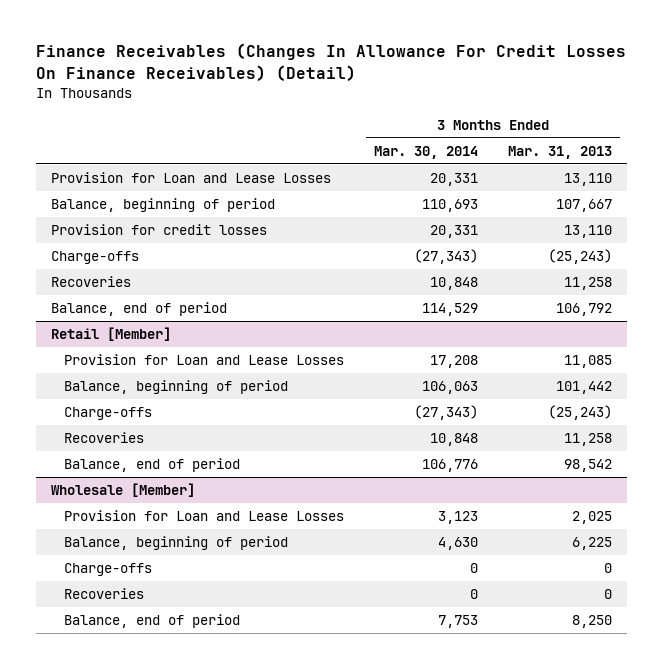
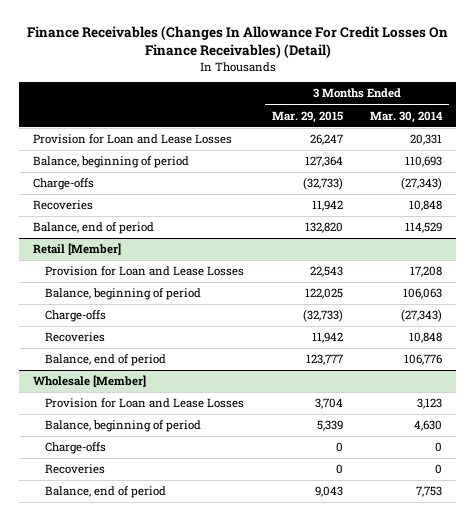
- | 3 Months Ended Mar. 30, 2014 | 3 Months Ended Mar. 31, 2013
+ | 3 Months Ended Mar. 29, 2015 | 3 Months Ended Mar. 30, 2014
- Provision for credit losses | 20,331 | 13,110

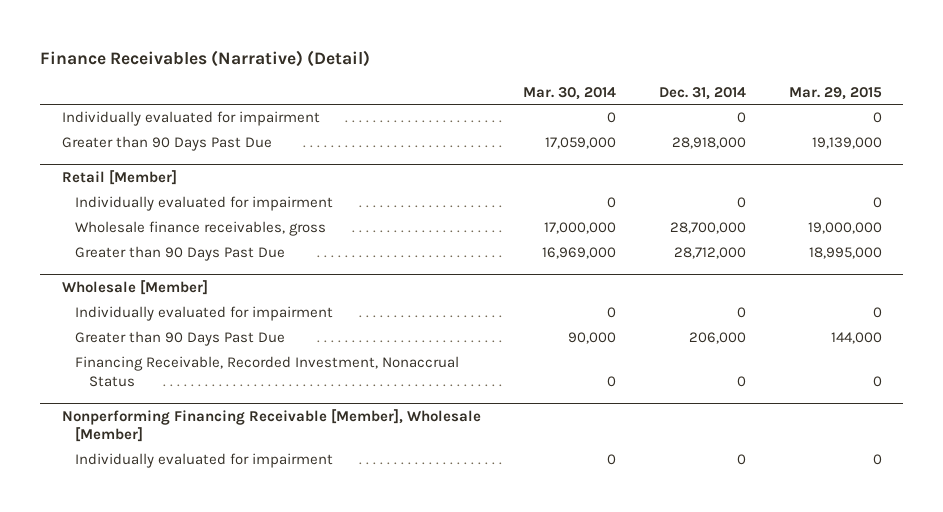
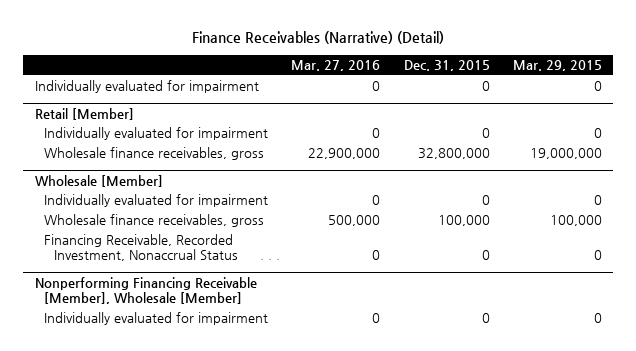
- | Mar. 30, 2014 | Dec. 31, 2014 | Mar. 29, 2015
+ | Mar. 27, 2016 | Dec. 31, 2015 | Mar. 29, 2015
- Greater than 90 Days Past Due | 17,059,000 | 28,918,000 | 19,139,000
@ Retail [Member]
- Greater than 90 Days Past Due | 16,969,000 | 28,712,000 | 18,995,000
@ Wholesale [Member]
- Greater than 90 Days Past Due | 90,000 | 206,000 | 144,000
+ Wholesale finance receivables, gross | 500,000 | 100,000 | 100,000

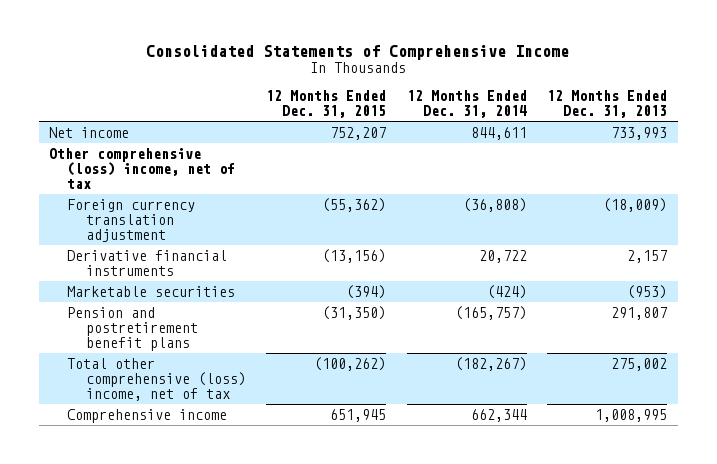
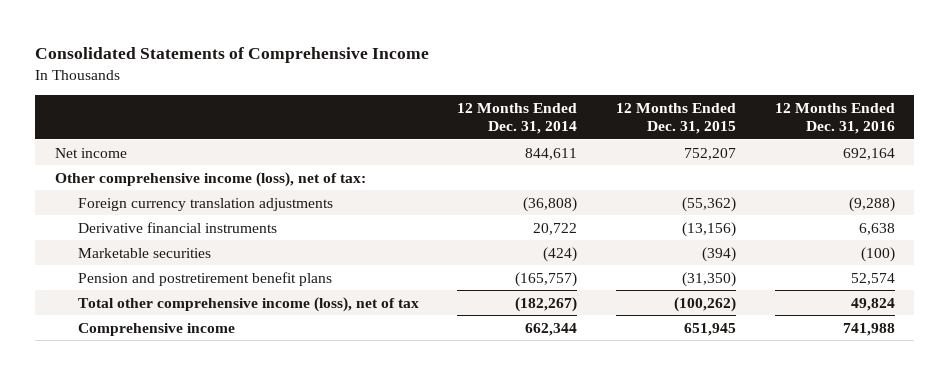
- | 12 Months Ended Dec. 31, 2015 | 12 Months Ended Dec. 31, 2014 | 12 Months Ended Dec. 31, 2013
+ | 12 Months Ended Dec. 31, 2014 | 12 Months Ended Dec. 31, 2015 | 12 Months Ended Dec. 31, 2016
- Other comprehensive (loss) income, net of tax
- Foreign currency translation adjustment | (55,362) | (36,808) | (18,009)
+ Other comprehensive income (loss), net of tax:
+ Foreign currency translation adjustments | (36,808) | (55,362) | (9,288)
- Total other comprehensive (loss) income, net of tax | (100,262) | (182,267) | 275,002
+ Total other comprehensive income (loss), net of tax | (182,267) | (100,262) | 49,824

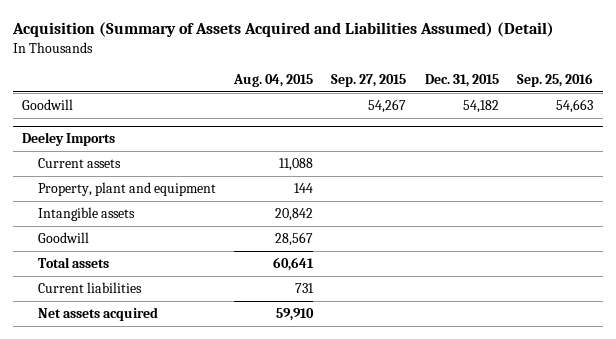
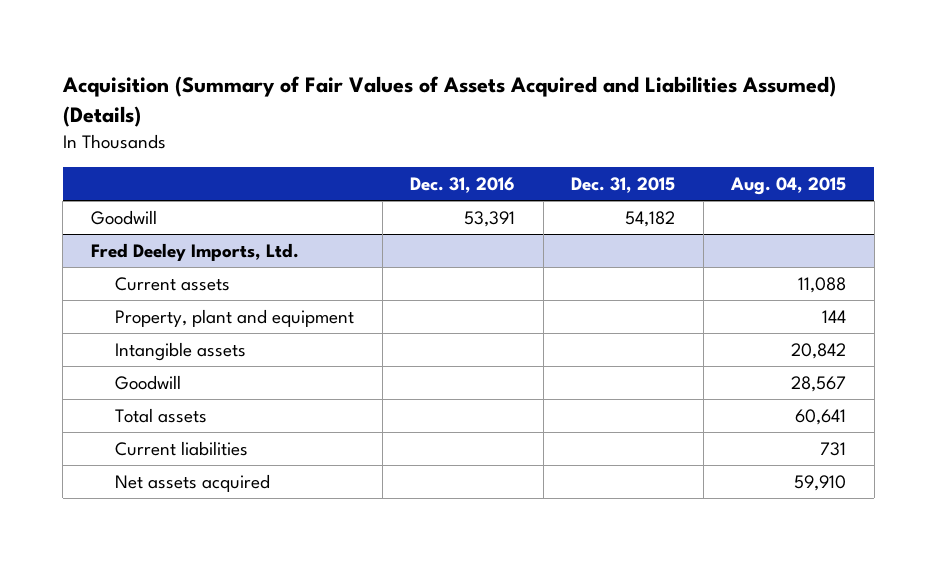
- Acquisition (Summary of Assets Acquired and Liabilities Assumed) (Detail)
+ Acquisition (Summary of Fair Values of Assets Acquired and Liabilities Assumed) (Details)
- | Aug. 04, 2015 | Sep. 27, 2015 | Dec. 31, 2015 | Sep. 25, 2016
+ | Dec. 31, 2016 | Dec. 31, 2015 | Aug. 04, 2015
- Deeley Imports
+ Fred Deeley Imports, Ltd.

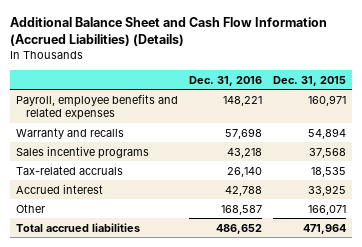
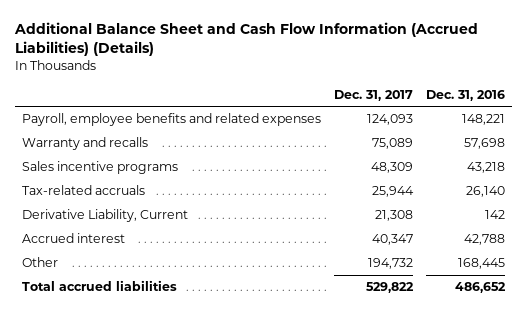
- | Dec. 31, 2016 | Dec. 31, 2015
+ | Dec. 31, 2017 | Dec. 31, 2016
+ Derivative Liability, Current | 21,308 | 142
- Other | 168,587 | 166,071
+ Other | 194,732 | 168,445

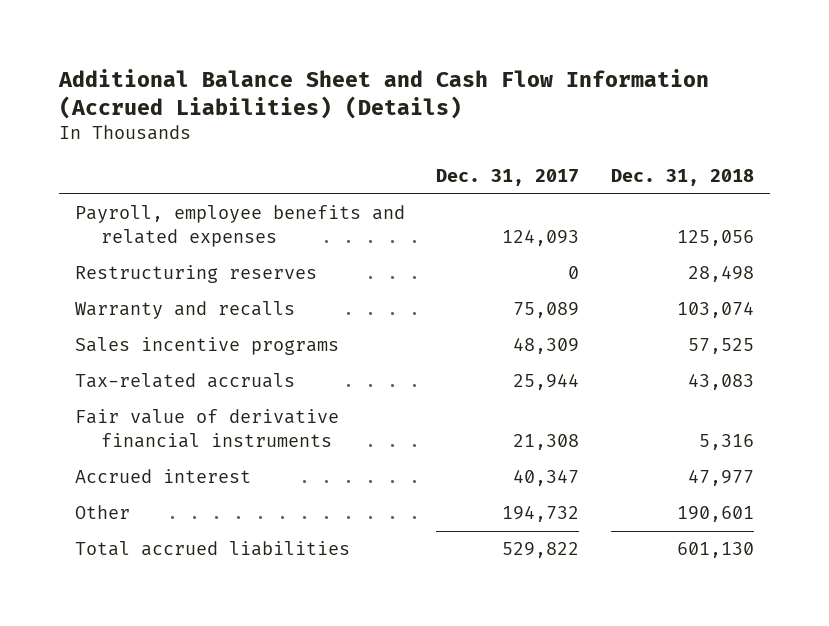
- | Dec. 31, 2017 | Dec. 31, 2016
+ | Dec. 31, 2017 | Dec. 31, 2018
+ Restructuring reserves | 0 | 28,498
- Derivative Liability, Current | 21,308 | 142
+ Fair value of derivative financial instruments | 21,308 | 5,316

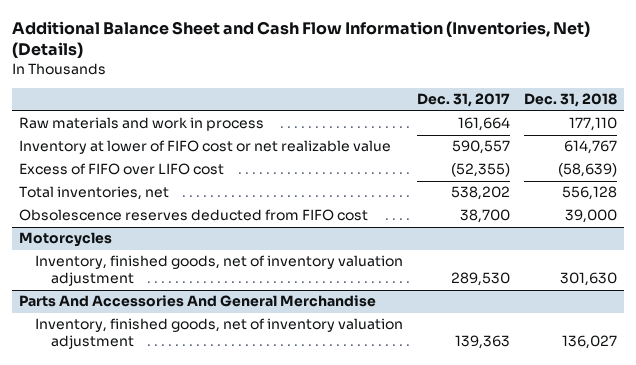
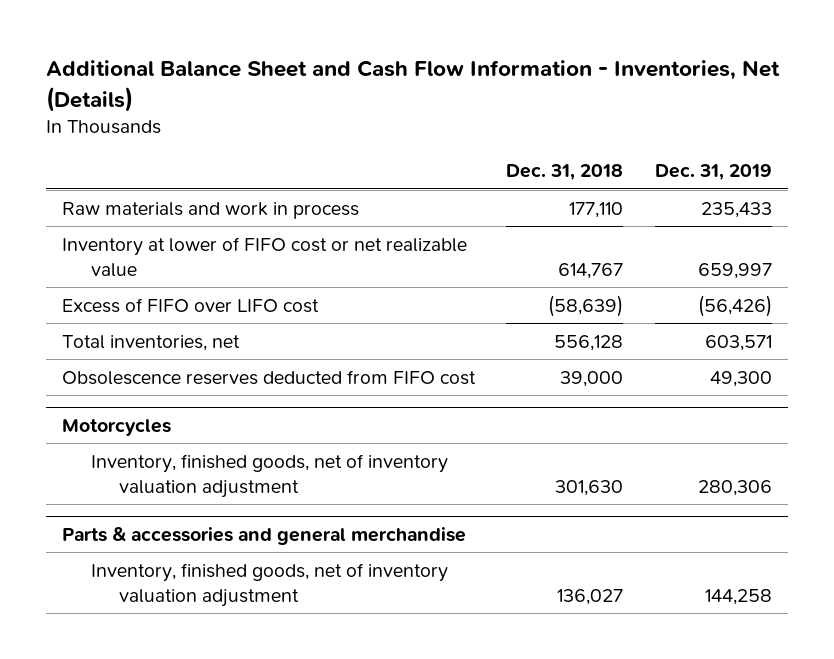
- Additional Balance Sheet and Cash Flow Information (Inventories, Net) (Details)
+ Additional Balance Sheet and Cash Flow Information - Inventories, Net (Details)
- | Dec. 31, 2017 | Dec. 31, 2018
+ | Dec. 31, 2018 | Dec. 31, 2019
- Parts And Accessories And General Merchandise
+ Parts & accessories and general merchandise

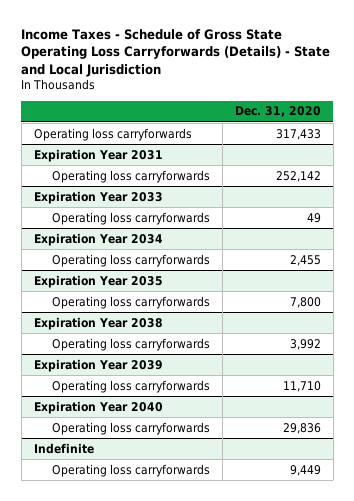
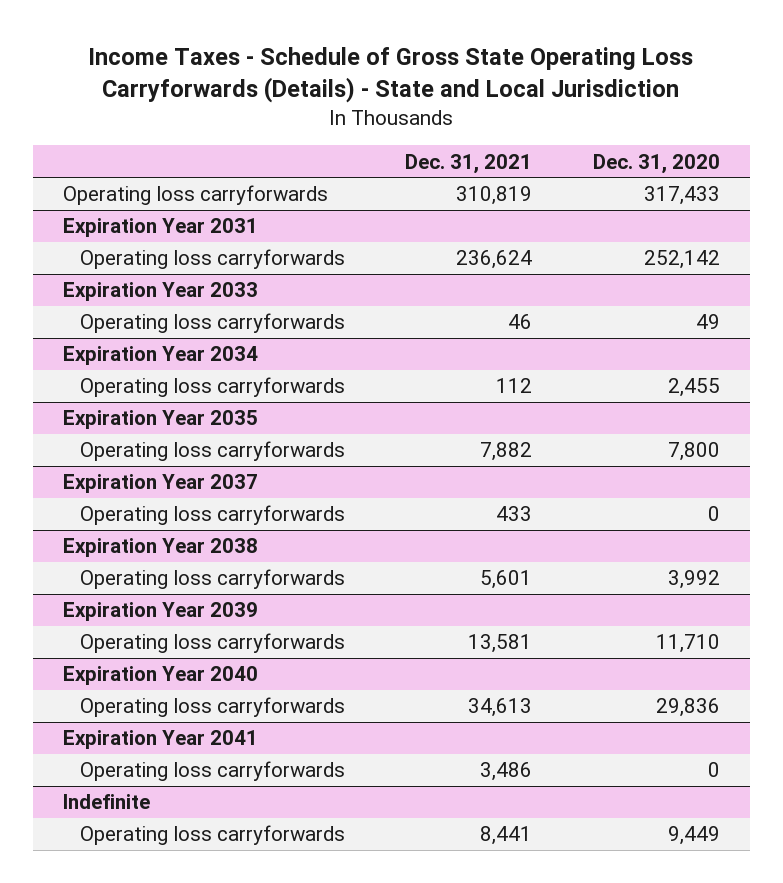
- | Dec. 31, 2020
+ | Dec. 31, 2021 | Dec. 31, 2020
+ Expiration Year 2037
+ Operating loss carryforwards | 433 | 0
+ Expiration Year 2041
+ Operating loss carryforwards | 3,486 | 0

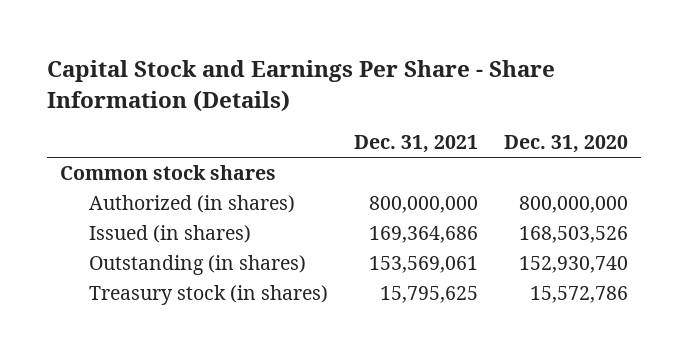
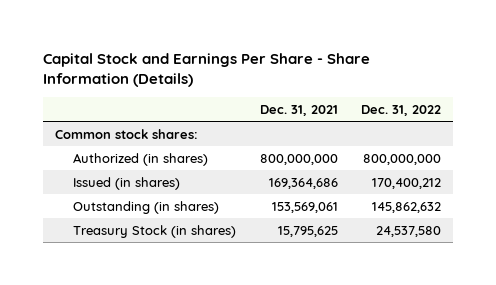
- | Dec. 31, 2021 | Dec. 31, 2020
+ | Dec. 31, 2021 | Dec. 31, 2022
- Common stock shares
+ Common stock shares:
- Treasury stock (in shares) | 15,795,625 | 15,572,786
+ Treasury Stock (in shares) | 15,795,625 | 24,537,580

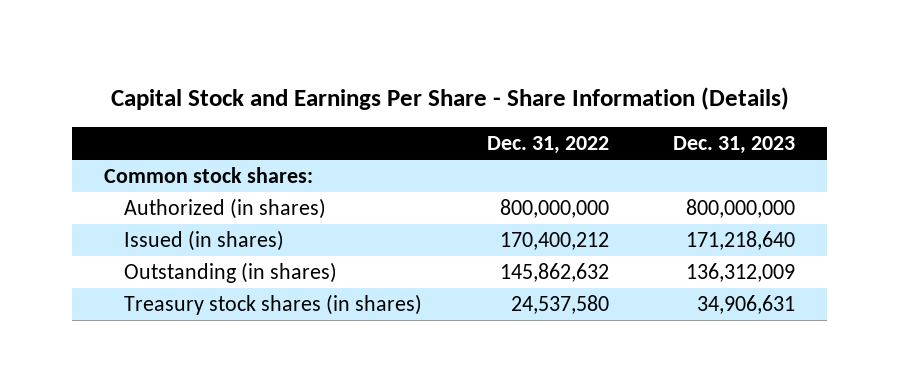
- | Dec. 31, 2021 | Dec. 31, 2022
+ | Dec. 31, 2022 | Dec. 31, 2023
- Treasury Stock (in shares) | 15,795,625 | 24,537,580
+ Treasury stock shares (in shares) | 24,537,580 | 34,906,631

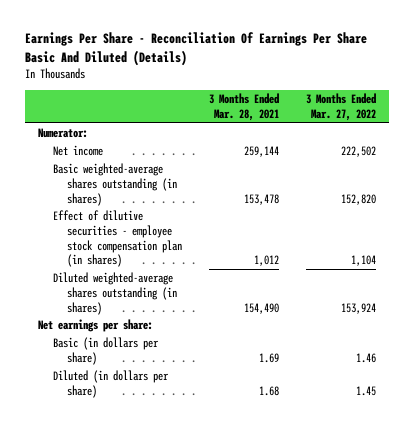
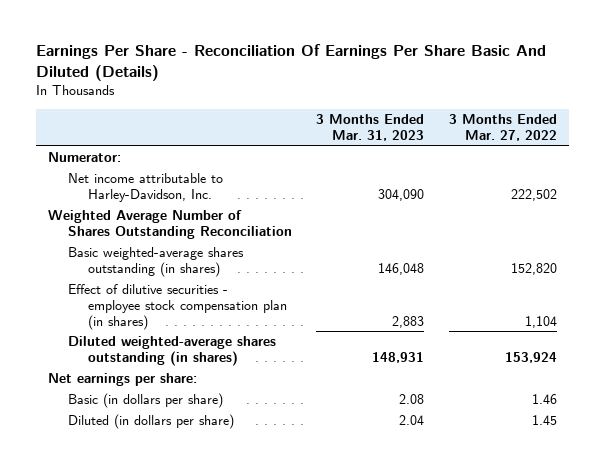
- | 3 Months Ended Mar. 28, 2021 | 3 Months Ended Mar. 27, 2022
+ | 3 Months Ended Mar. 31, 2023 | 3 Months Ended Mar. 27, 2022
- Net income | 259,144 | 222,502
+ Net income attributable to Harley-Davidson, Inc. | 304,090 | 222,502
+ Weighted Average Number of Shares Outstanding Reconciliation

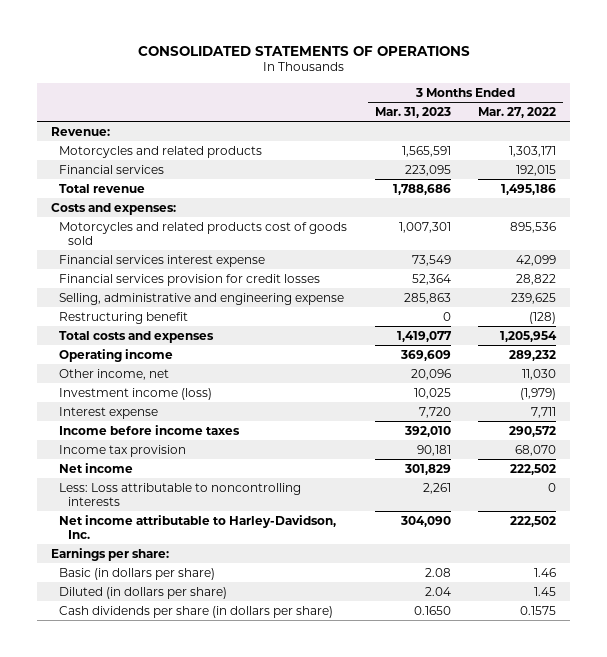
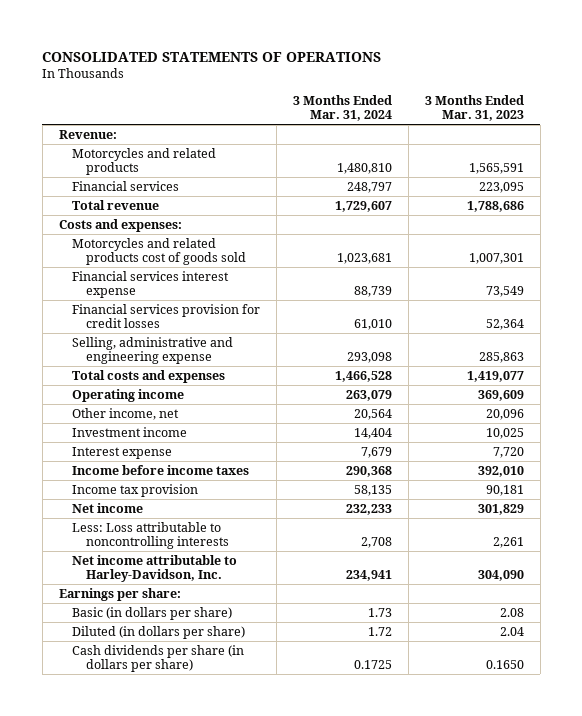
- | 3 Months Ended Mar. 31, 2023 | 3 Months Ended Mar. 27, 2022
+ | 3 Months Ended Mar. 31, 2024 | 3 Months Ended Mar. 31, 2023
- Restructuring benefit | 0 | (128)
- Investment income (loss) | 10,025 | (1,979)
+ Investment income | 14,404 | 10,025

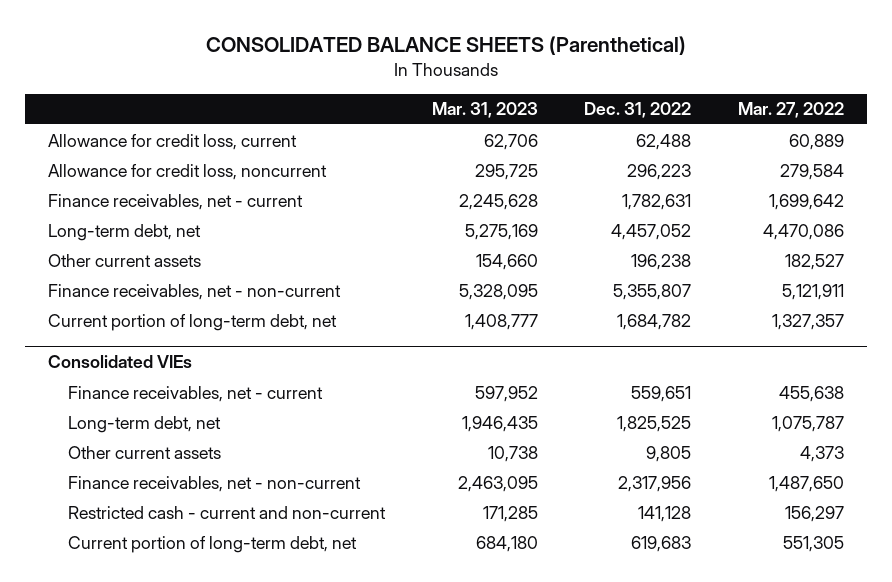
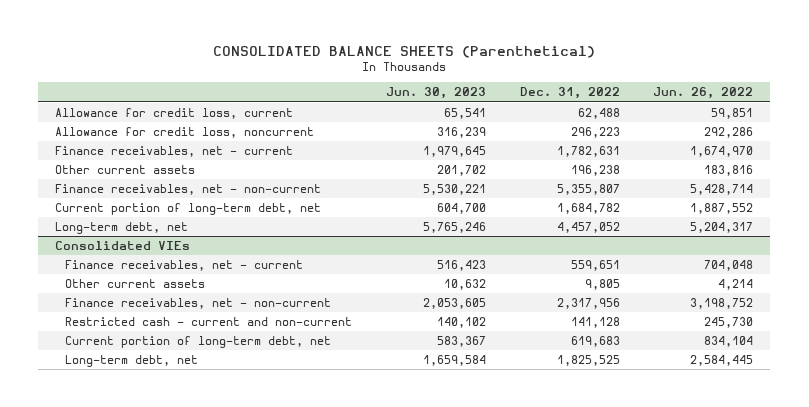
- | Mar. 31, 2023 | Dec. 31, 2022 | Mar. 27, 2022
+ | Jun. 30, 2023 | Dec. 31, 2022 | Jun. 26, 2022
moved down: Long-term debt, net | 5,765,246 | 4,457,052 | 5,204,317
@ Consolidated VIEs
moved down: Long-term debt, net | 1,659,584 | 1,825,525 | 2,584,445

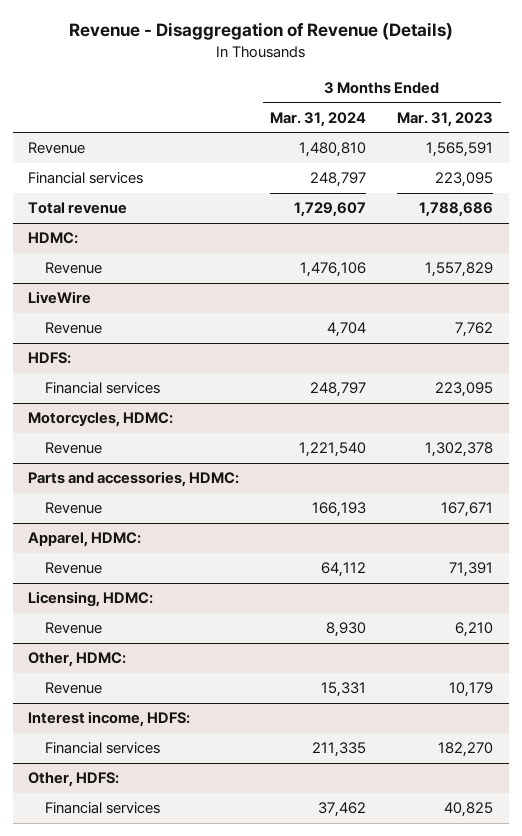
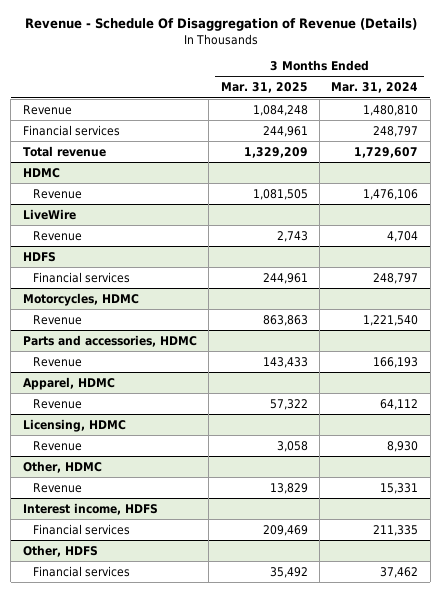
- Revenue - Disaggregation of Revenue (Details)
+ Revenue - Schedule Of Disaggregation of Revenue (Details)
- | 3 Months Ended Mar. 31, 2024 | 3 Months Ended Mar. 31, 2023
+ | 3 Months Ended Mar. 31, 2025 | 3 Months Ended Mar. 31, 2024
- HDMC:
+ HDMC
- HDFS:
+ HDFS
- Motorcycles, HDMC:
+ Motorcycles, HDMC
- Parts and accessories, HDMC:
+ Parts and accessories, HDMC
- Apparel, HDMC:
+ Apparel, HDMC
- Licensing, HDMC:
+ Licensing, HDMC
- Other, HDMC:
+ Other, HDMC
- Interest income, HDFS:
+ Interest income, HDFS
- Other, HDFS:
+ Other, HDFS

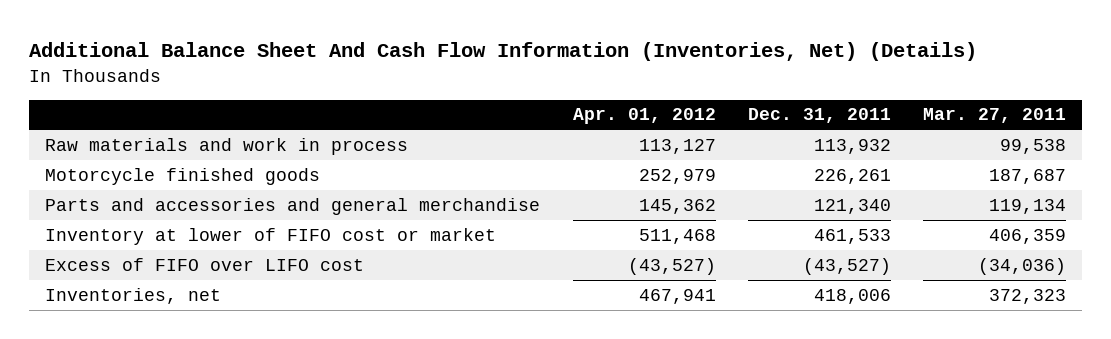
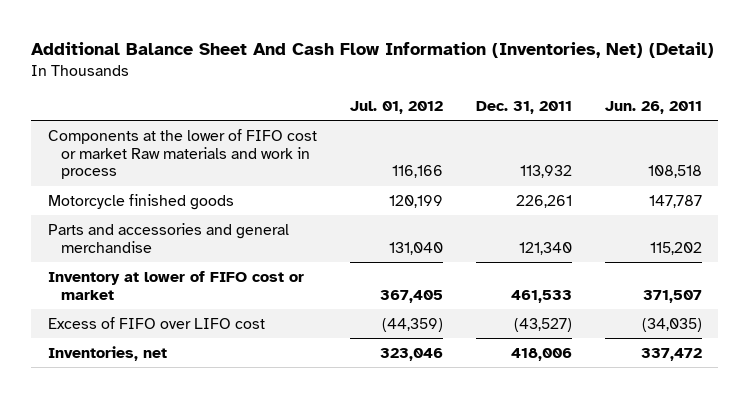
- Additional Balance Sheet And Cash Flow Information (Inventories, Net) (Details)
+ Additional Balance Sheet And Cash Flow Information (Inventories, Net) (Detail)
- | Apr. 01, 2012 | Dec. 31, 2011 | Mar. 27, 2011
+ | Jul. 01, 2012 | Dec. 31, 2011 | Jun. 26, 2011
- Raw materials and work in process | 113,127 | 113,932 | 99,538
+ Components at the lower of FIFO cost or market Raw materials and work in process | 116,166 | 113,932 | 108,518

